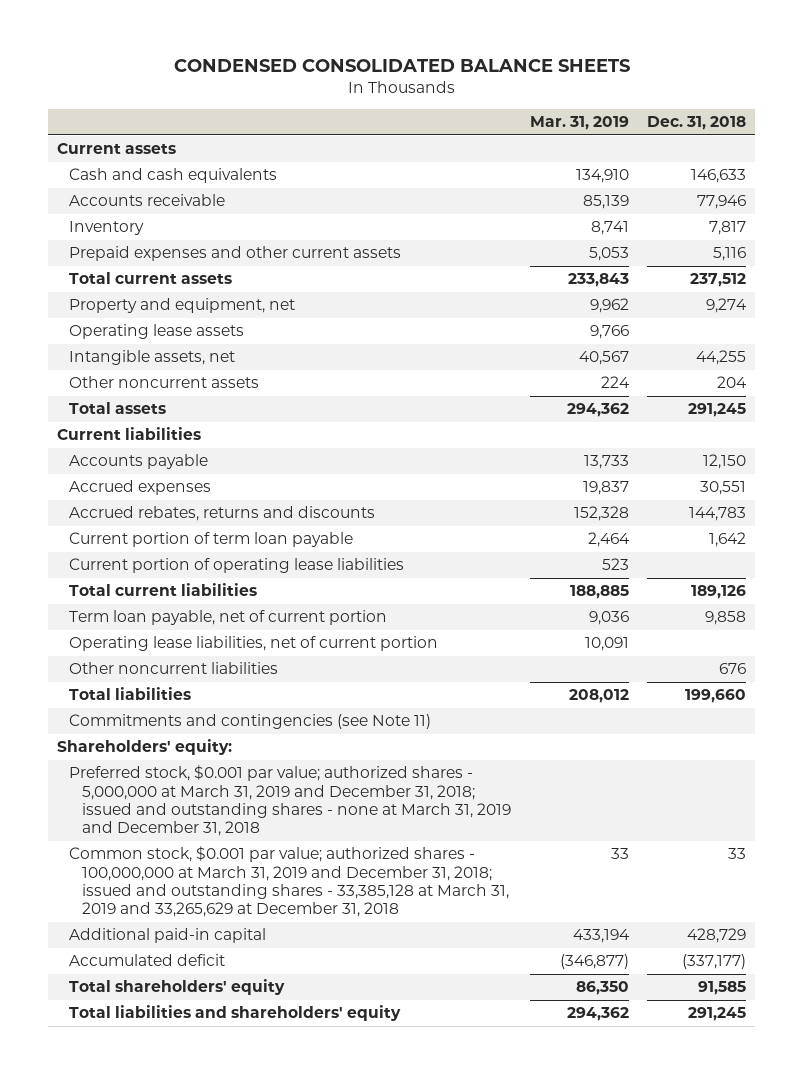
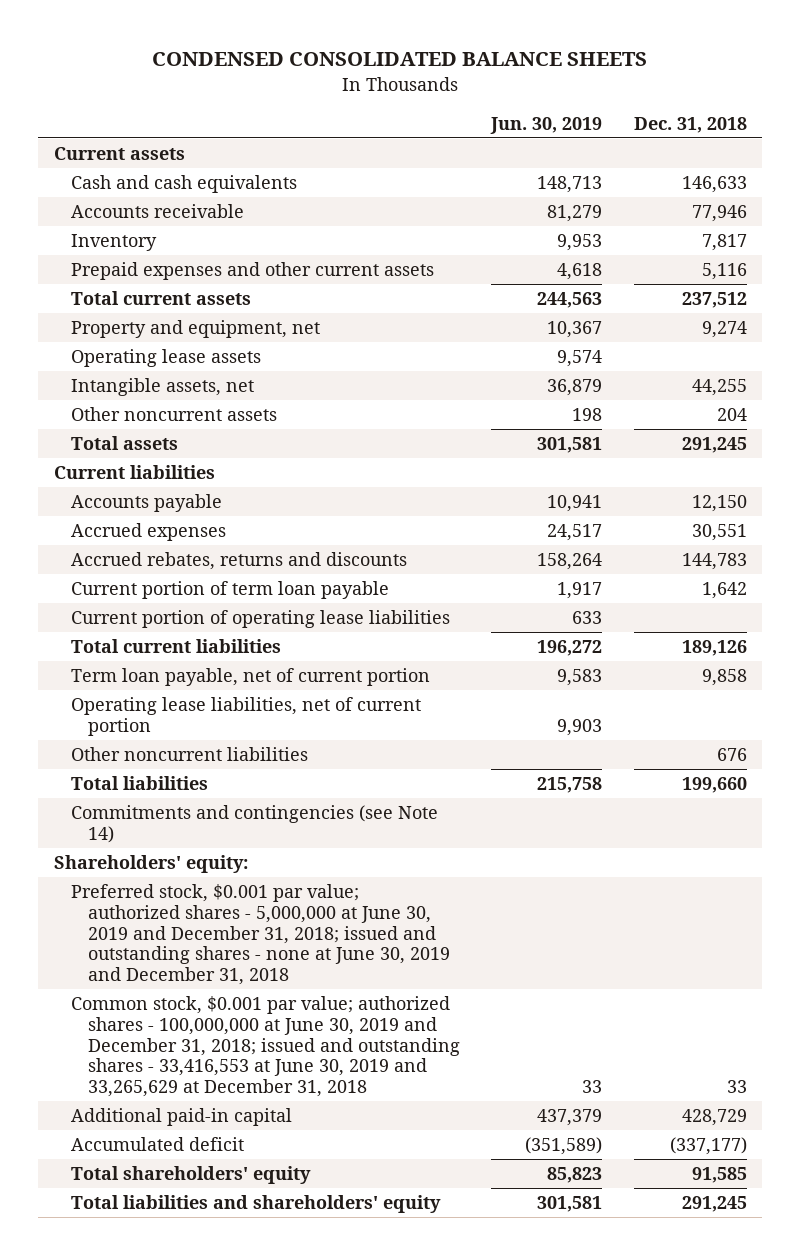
- | Mar. 31, 2019 | Dec. 31, 2018
+ | Jun. 30, 2019 | Dec. 31, 2018
- Commitments and contingencies (see Note 11)
+ Commitments and contingencies (see Note 14)
- Preferred stock, $0.001 par value; authorized shares - 5,000,000 at March 31, 2019 and December 31, 2018; issued and outstanding shares - none at March 31, 2019 and December 31, 2018
- Common stock, $0.001 par value; authorized shares - 100,000,000 at March 31, 2019 and December 31, 2018; issued and outstanding shares - 33,385,128 at March 31, 2019 and 33,265,629 at December 31, 2018 | 33 | 33
+ Preferred stock, $0.001 par value; authorized shares - 5,000,000 at June 30, 2019 and December 31, 2018; issued and outstanding shares - none at June 30, 2019 and December 31, 2018
+ Common stock, $0.001 par value; authorized shares - 100,000,000 at June 30, 2019 and December 31, 2018; issued and outstanding shares - 33,416,553 at June 30, 2019 and 33,265,629 at December 31, 2018 | 33 | 33

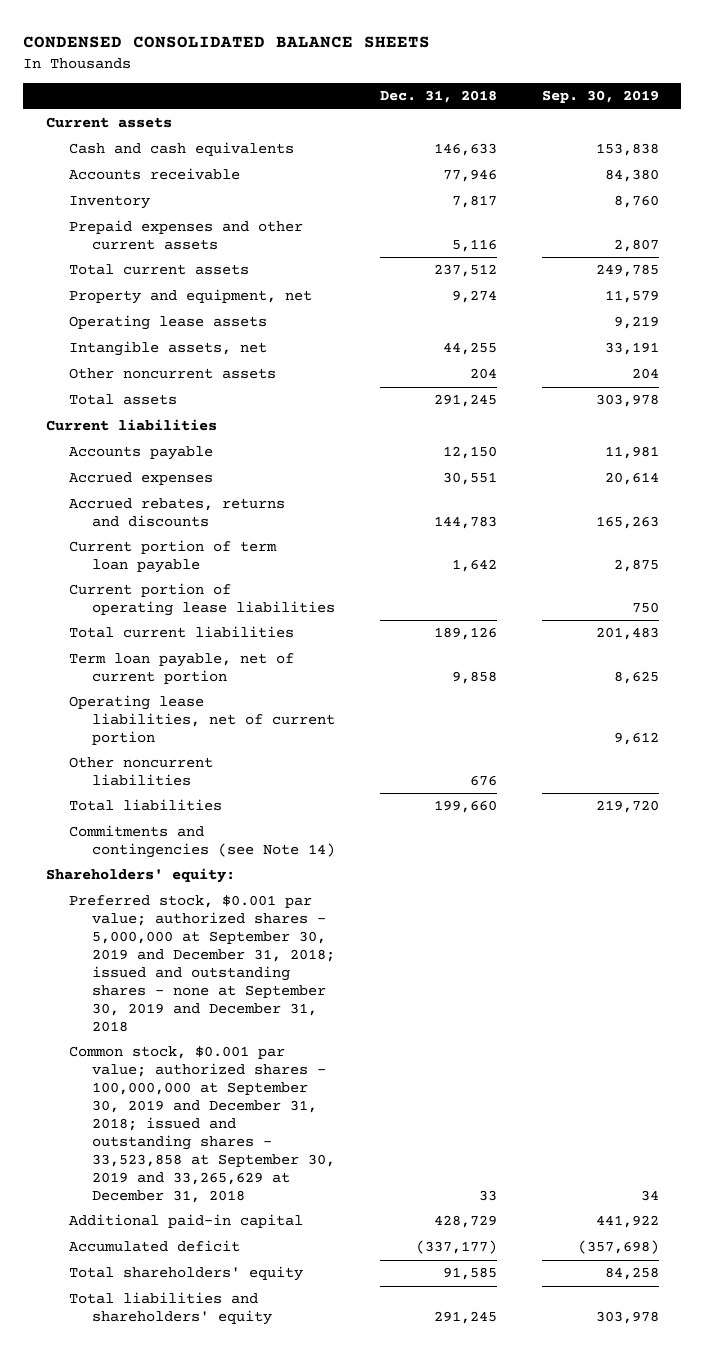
- | Jun. 30, 2019 | Dec. 31, 2018
+ | Dec. 31, 2018 | Sep. 30, 2019
- Preferred stock, $0.001 par value; authorized shares - 5,000,000 at June 30, 2019 and December 31, 2018; issued and outstanding shares - none at June 30, 2019 and December 31, 2018
- Common stock, $0.001 par value; authorized shares - 100,000,000 at June 30, 2019 and December 31, 2018; issued and outstanding shares - 33,416,553 at June 30, 2019 and 33,265,629 at December 31, 2018 | 33 | 33
+ Preferred stock, $0.001 par value; authorized shares - 5,000,000 at September 30, 2019 and December 31, 2018; issued and outstanding shares - none at September 30, 2019 and December 31, 2018
+ Common stock, $0.001 par value; authorized shares - 100,000,000 at September 30, 2019 and December 31, 2018; issued and outstanding shares - 33,523,858 at September 30, 2019 and 33,265,629 at December 31, 2018 | 33 | 34

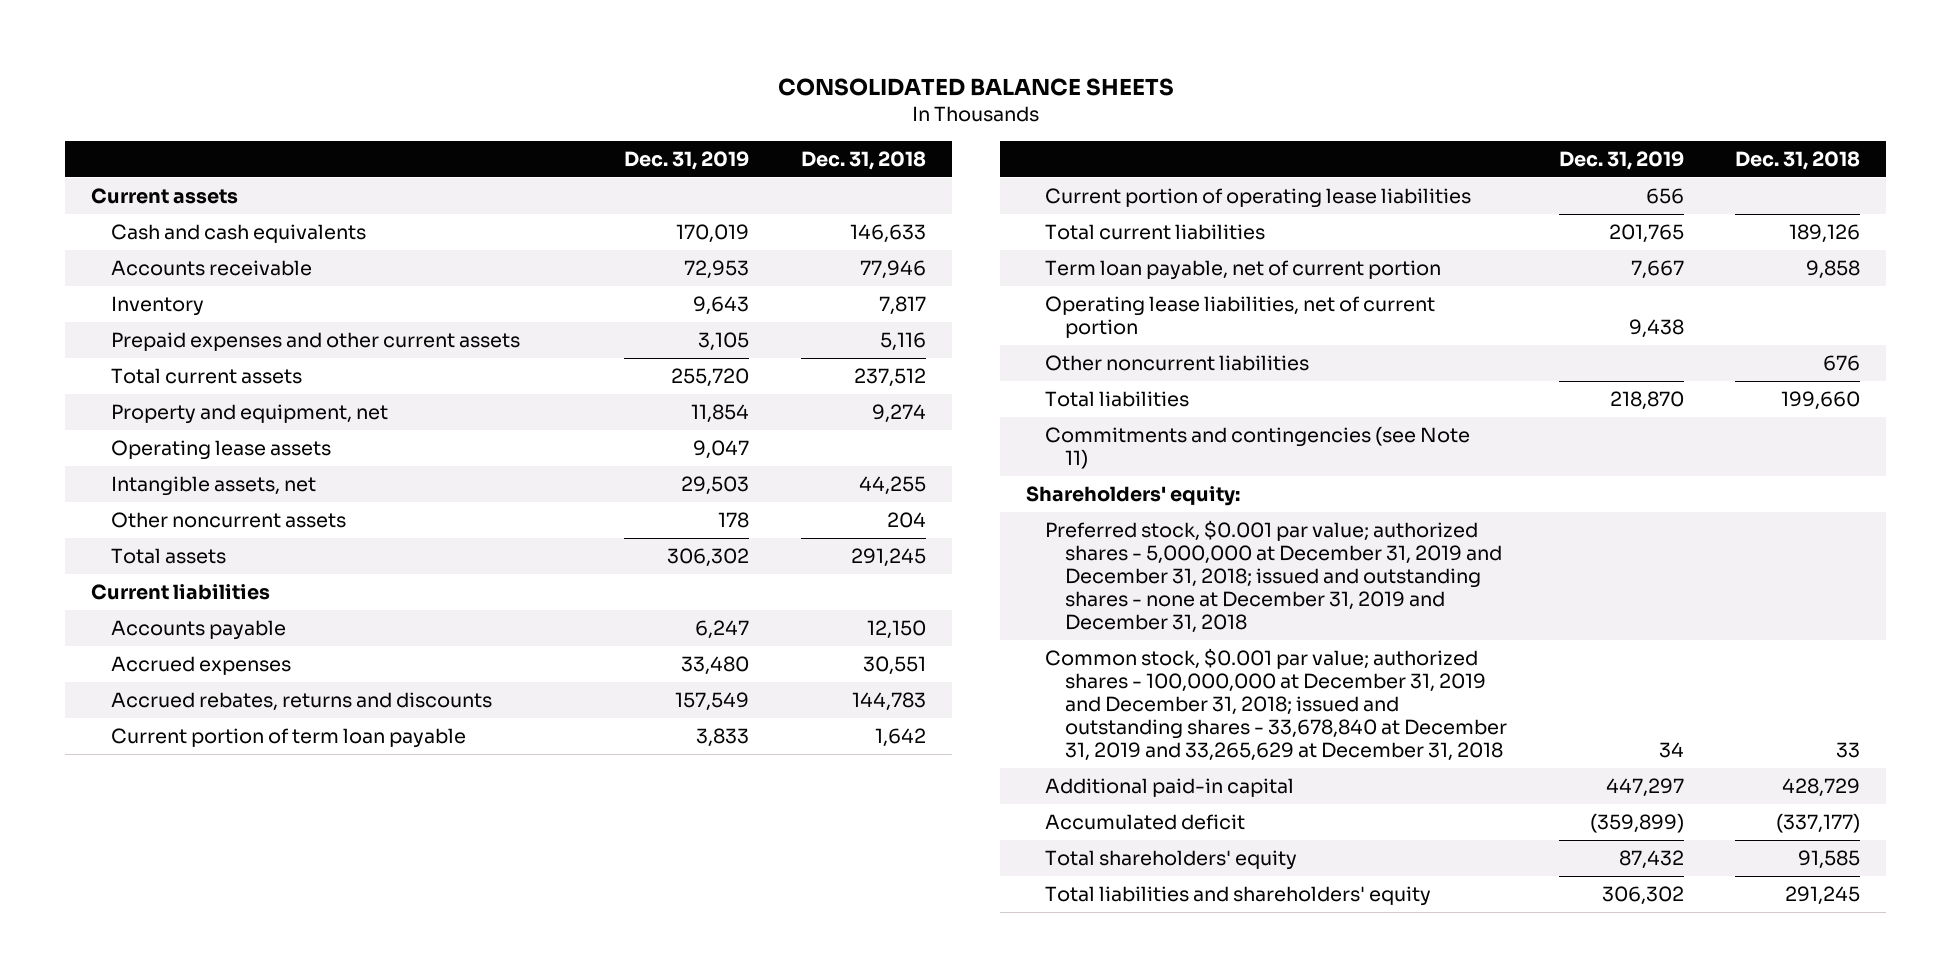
- CONDENSED CONSOLIDATED BALANCE SHEETS
+ CONSOLIDATED BALANCE SHEETS
- | Dec. 31, 2018 | Sep. 30, 2019
+ | Dec. 31, 2019 | Dec. 31, 2018
- Commitments and contingencies (see Note 14)
+ Commitments and contingencies (see Note 11)
- Preferred stock, $0.001 par value; authorized shares - 5,000,000 at September 30, 2019 and December 31, 2018; issued and outstanding shares - none at September 30, 2019 and December 31, 2018
- Common stock, $0.001 par value; authorized shares - 100,000,000 at September 30, 2019 and December 31, 2018; issued and outstanding shares - 33,523,858 at September 30, 2019 and 33,265,629 at December 31, 2018 | 33 | 34
+ Preferred stock, $0.001 par value; authorized shares - 5,000,000 at December 31, 2019 and December 31, 2018; issued and outstanding shares - none at December 31, 2019 and December 31, 2018
+ Common stock, $0.001 par value; authorized shares - 100,000,000 at December 31, 2019 and December 31, 2018; issued and outstanding shares - 33,678,840 at December 31, 2019 and 33,265,629 at December 31, 2018 | 34 | 33

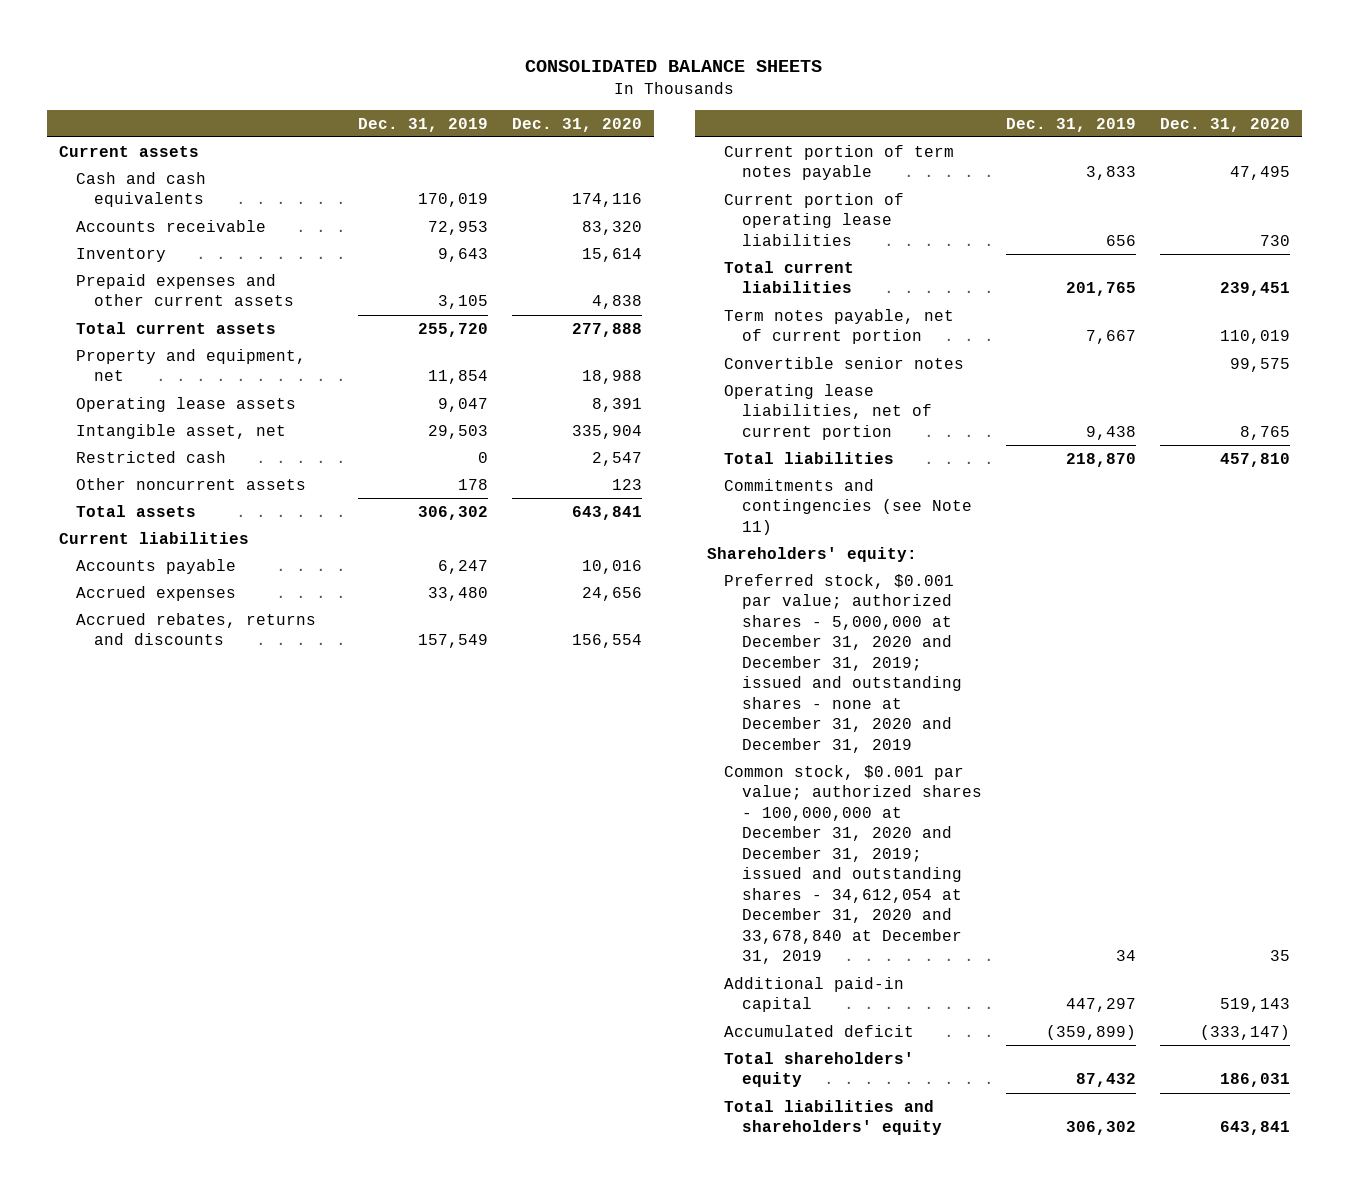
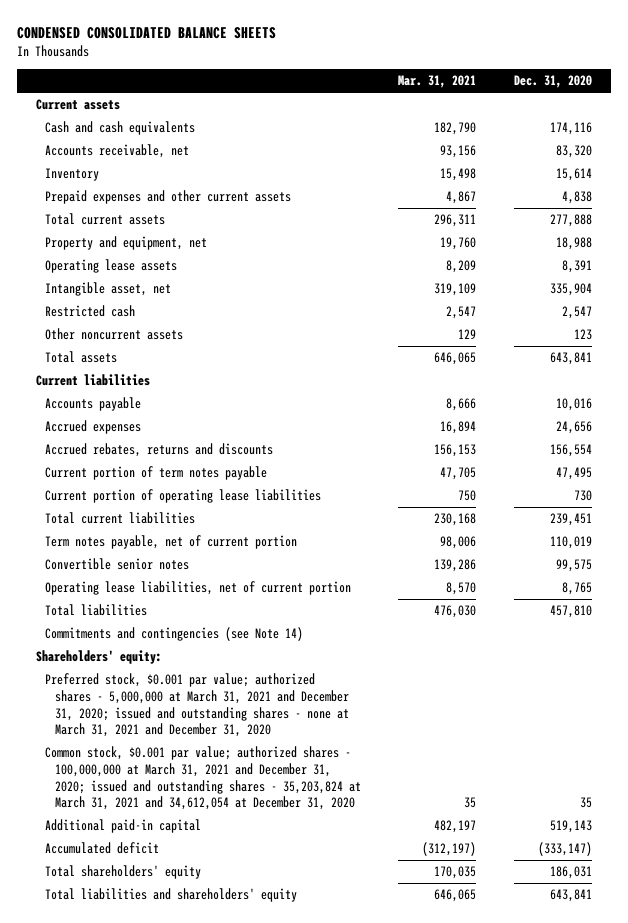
- CONSOLIDATED BALANCE SHEETS
+ CONDENSED CONSOLIDATED BALANCE SHEETS
- | Dec. 31, 2019 | Dec. 31, 2020
+ | Mar. 31, 2021 | Dec. 31, 2020
- Accounts receivable | 72,953 | 83,320
+ Accounts receivable, net | 93,156 | 83,320
- Commitments and contingencies (see Note 11)
+ Commitments and contingencies (see Note 14)
- Preferred stock, $0.001 par value; authorized shares - 5,000,000 at December 31, 2020 and December 31, 2019; issued and outstanding shares - none at December 31, 2020 and December 31, 2019
- Common stock, $0.001 par value; authorized shares - 100,000,000 at December 31, 2020 and December 31, 2019; issued and outstanding shares - 34,612,054 at December 31, 2020 and 33,678,840 at December 31, 2019 | 34 | 35
+ Preferred stock, $0.001 par value; authorized shares - 5,000,000 at March 31, 2021 and December 31, 2020; issued and outstanding shares - none at March 31, 2021 and December 31, 2020
+ Common stock, $0.001 par value; authorized shares - 100,000,000 at March 31, 2021 and December 31, 2020; issued and outstanding shares - 35,203,824 at March 31, 2021 and 34,612,054 at December 31, 2020 | 35 | 35

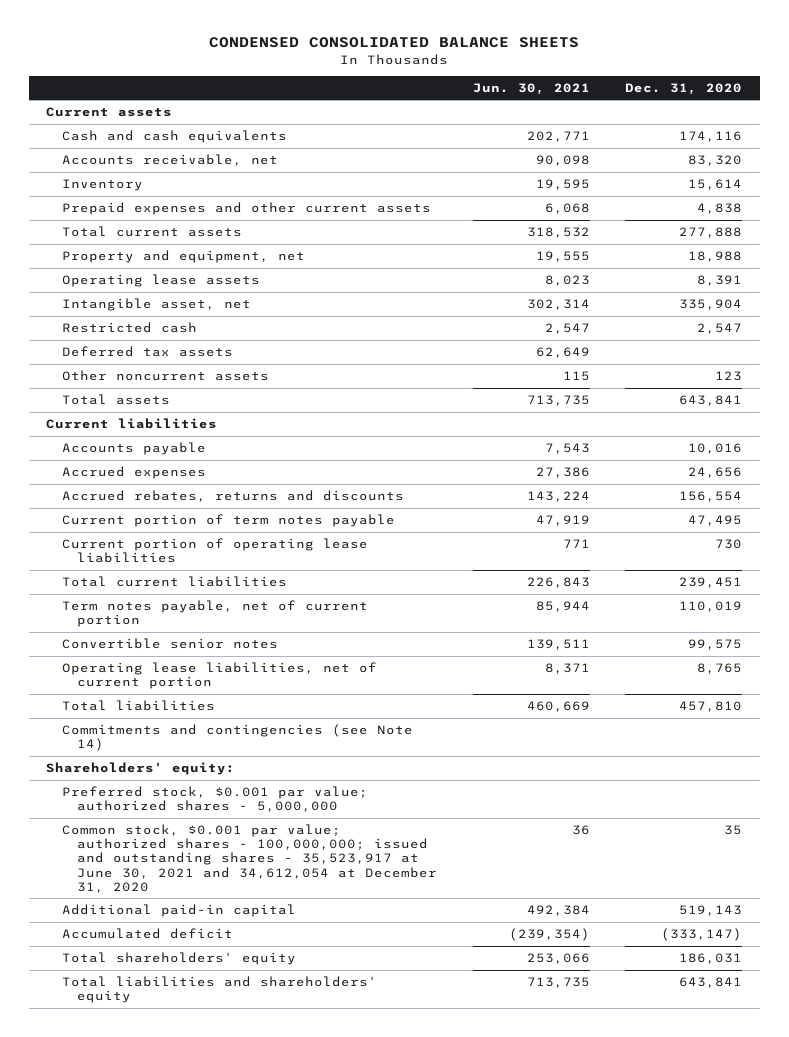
- | Mar. 31, 2021 | Dec. 31, 2020
+ | Jun. 30, 2021 | Dec. 31, 2020
+ Deferred tax assets | 62,649 |
- Preferred stock, $0.001 par value; authorized shares - 5,000,000 at March 31, 2021 and December 31, 2020; issued and outstanding shares - none at March 31, 2021 and December 31, 2020
- Common stock, $0.001 par value; authorized shares - 100,000,000 at March 31, 2021 and December 31, 2020; issued and outstanding shares - 35,203,824 at March 31, 2021 and 34,612,054 at December 31, 2020 | 35 | 35
+ Preferred stock, $0.001 par value; authorized shares - 5,000,000
+ Common stock, $0.001 par value; authorized shares - 100,000,000; issued and outstanding shares - 35,523,917 at June 30, 2021 and 34,612,054 at December 31, 2020 | 36 | 35

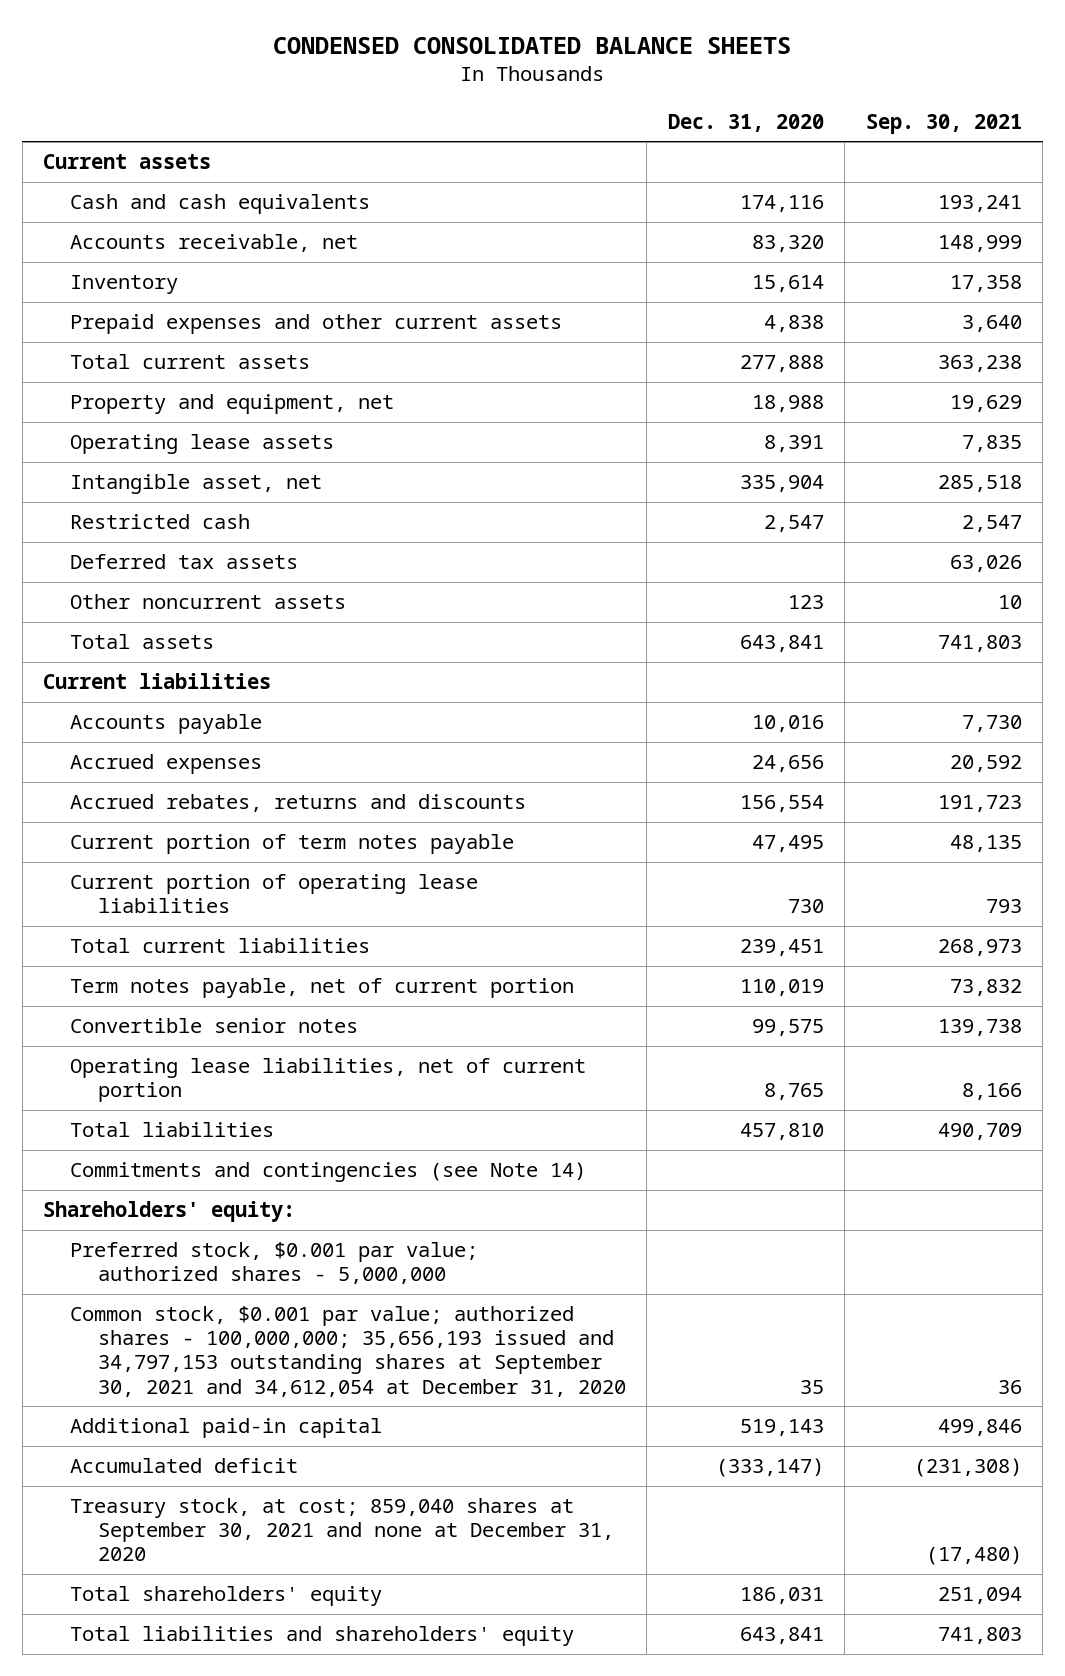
- | Jun. 30, 2021 | Dec. 31, 2020
+ | Dec. 31, 2020 | Sep. 30, 2021
- Common stock, $0.001 par value; authorized shares - 100,000,000; issued and outstanding shares - 35,523,917 at June 30, 2021 and 34,612,054 at December 31, 2020 | 36 | 35
+ Common stock, $0.001 par value; authorized shares - 100,000,000; 35,656,193 issued and 34,797,153 outstanding shares at September 30, 2021 and 34,612,054 at December 31, 2020 | 35 | 36
+ Treasury stock, at cost; 859,040 shares at September 30, 2021 and none at December 31, 2020 | | (17,480)

